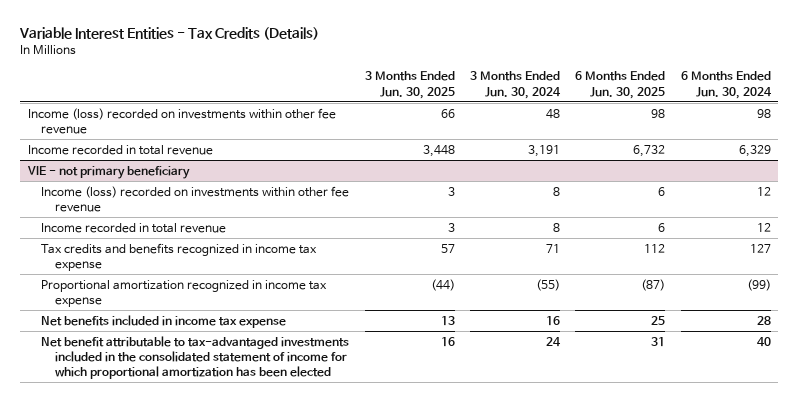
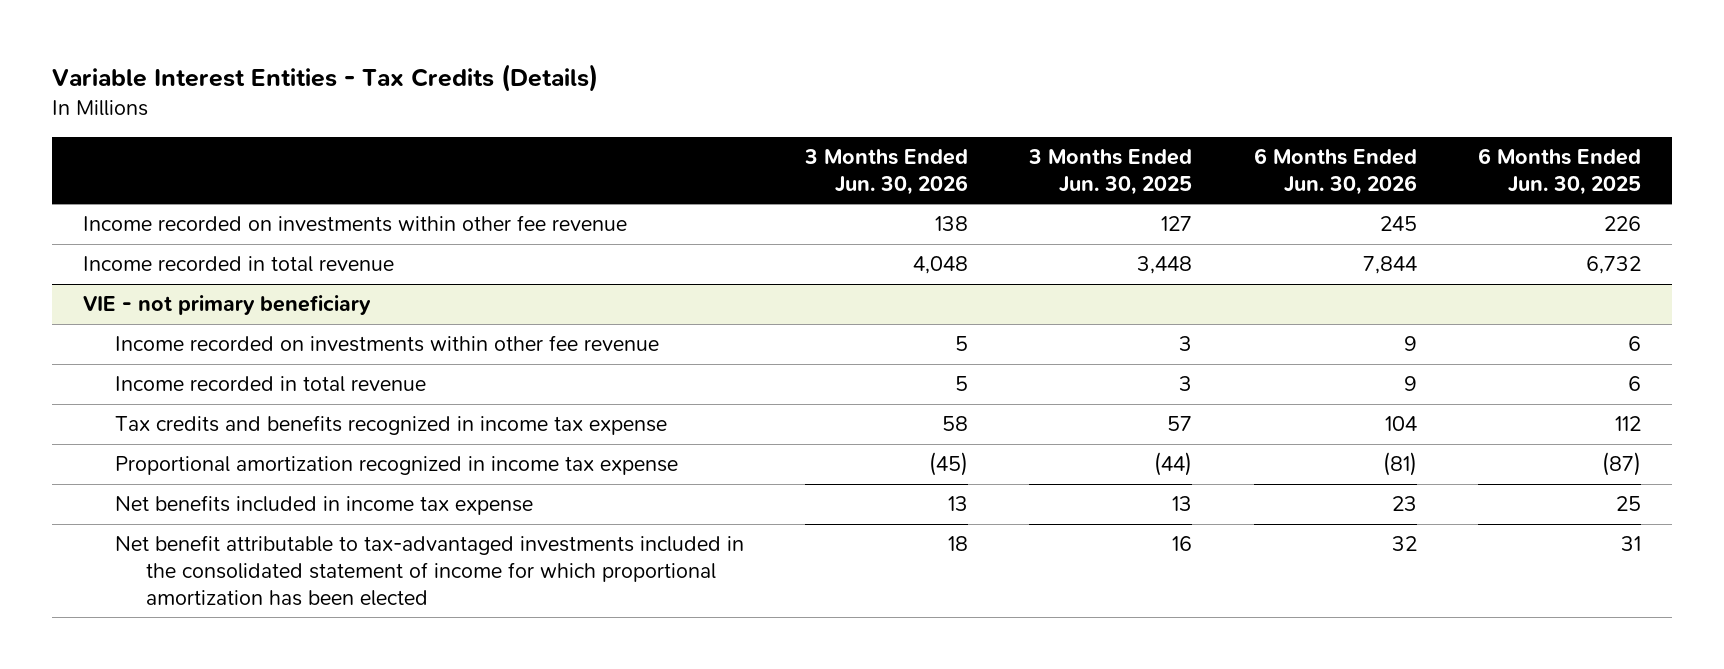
- | 3 Months Ended Jun. 30, 2025 | 3 Months Ended Jun. 30, 2024 | 6 Months Ended Jun. 30, 2025 | 6 Months Ended Jun. 30, 2024
+ | 3 Months Ended Jun. 30, 2026 | 3 Months Ended Jun. 30, 2025 | 6 Months Ended Jun. 30, 2026 | 6 Months Ended Jun. 30, 2025
- Income (loss) recorded on investments within other fee revenue | 66 | 48 | 98 | 98
+ Income recorded on investments within other fee revenue | 138 | 127 | 245 | 226
@ VIE - not primary beneficiary
- Income (loss) recorded on investments within other fee revenue | 3 | 8 | 6 | 12
+ Income recorded on investments within other fee revenue | 5 | 3 | 9 | 6

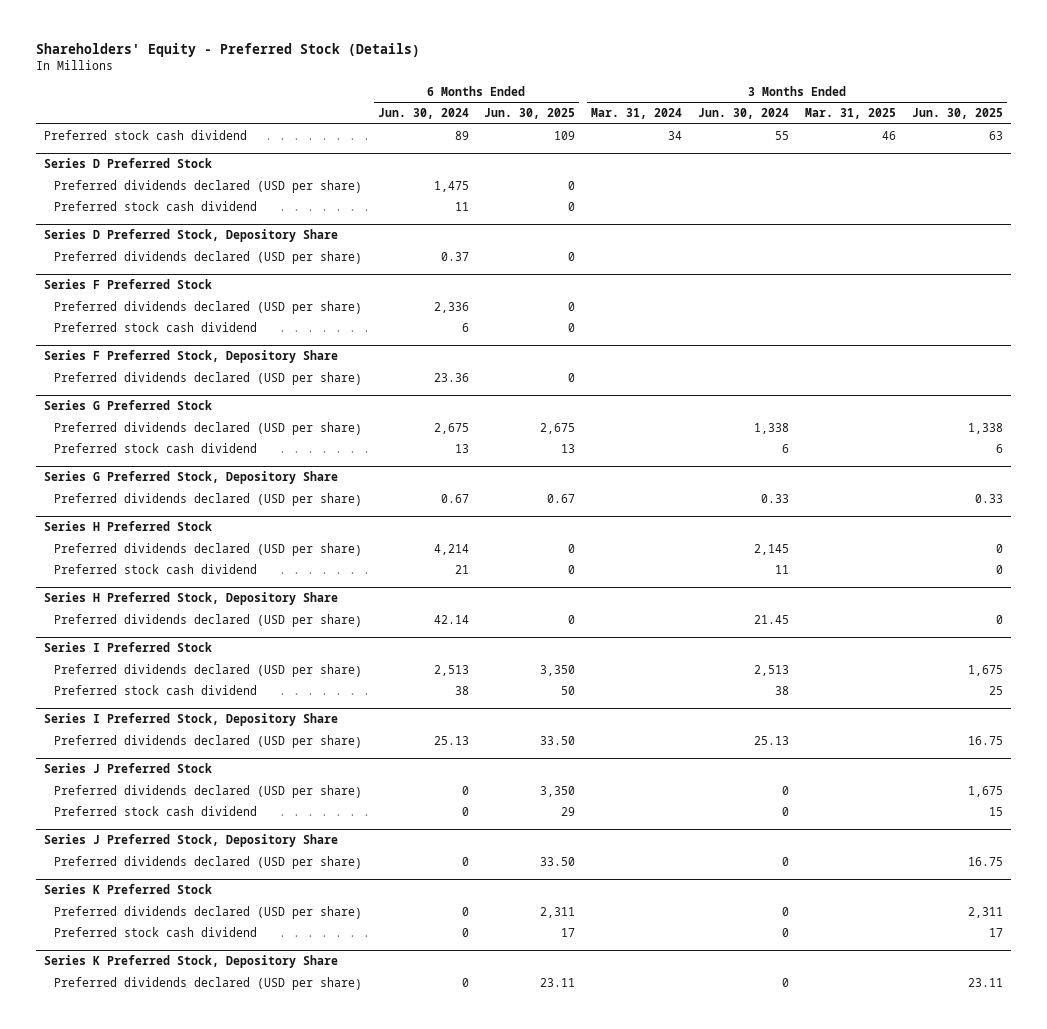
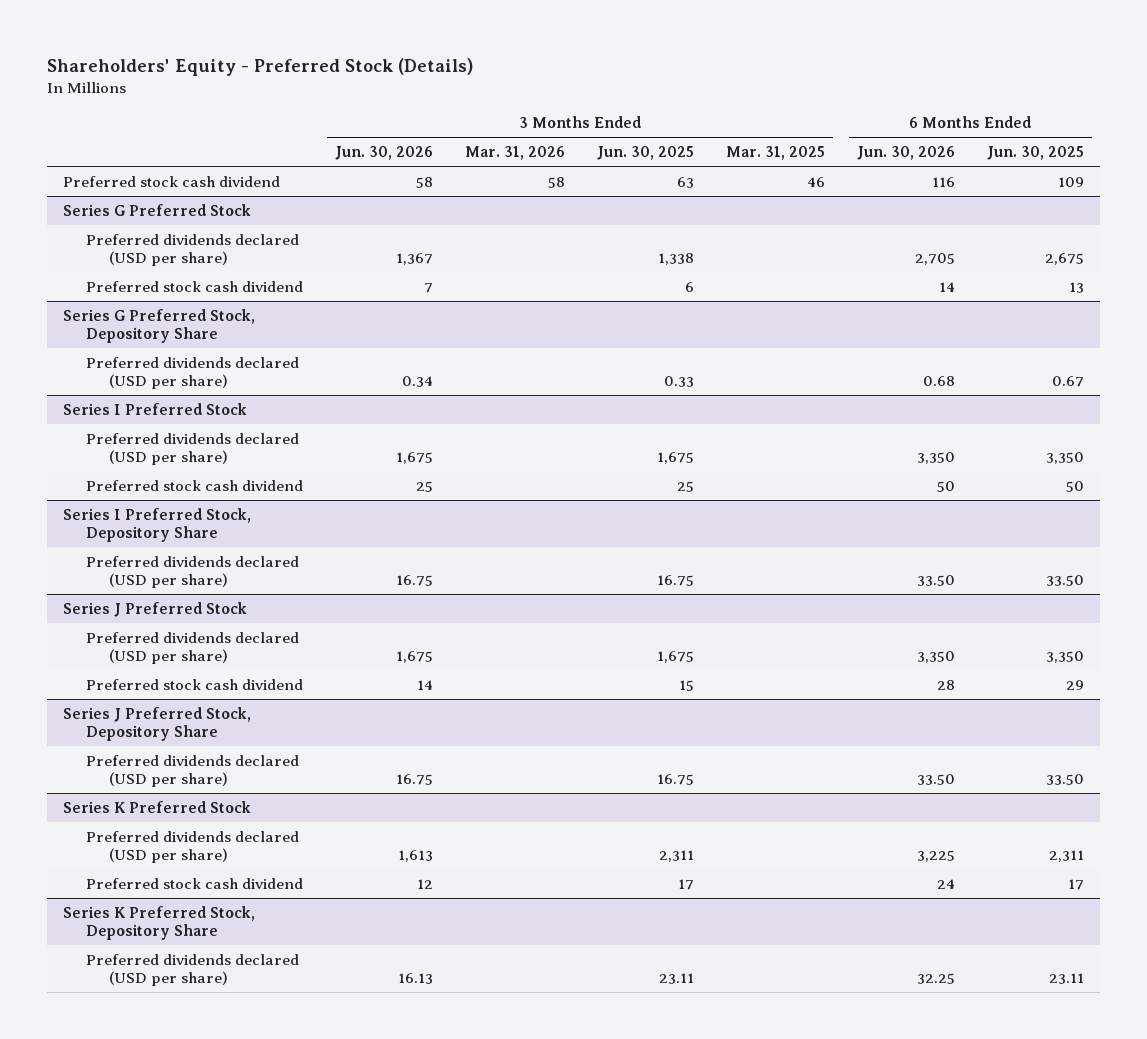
- | 6 Months Ended Jun. 30, 2024 | 6 Months Ended Jun. 30, 2025 | 3 Months Ended Mar. 31, 2024 | 3 Months Ended Jun. 30, 2024 | 3 Months Ended Mar. 31, 2025 | 3 Months Ended Jun. 30, 2025
+ | 3 Months Ended Jun. 30, 2026 | 3 Months Ended Mar. 31, 2026 | 3 Months Ended Jun. 30, 2025 | 3 Months Ended Mar. 31, 2025 | 6 Months Ended Jun. 30, 2026 | 6 Months Ended Jun. 30, 2025
- Series D Preferred Stock
- Preferred dividends declared (USD per share) | 1,475 | 0 | | | |
- Preferred stock cash dividend | 11 | 0 | | | |
- Series D Preferred Stock, Depository Share
- Preferred dividends declared (USD per share) | 0.37 | 0 | | | |
- Series F Preferred Stock
- Preferred dividends declared (USD per share) | 2,336 | 0 | | | |
- Preferred stock cash dividend | 6 | 0 | | | |
- Series F Preferred Stock, Depository Share
- Preferred dividends declared (USD per share) | 23.36 | 0 | | | |
- Series H Preferred Stock
- Preferred dividends declared (USD per share) | 4,214 | 0 | | 2,145 | | 0
- Preferred stock cash dividend | 21 | 0 | | 11 | | 0
- Series H Preferred Stock, Depository Share
- Preferred dividends declared (USD per share) | 42.14 | 0 | | 21.45 | | 0

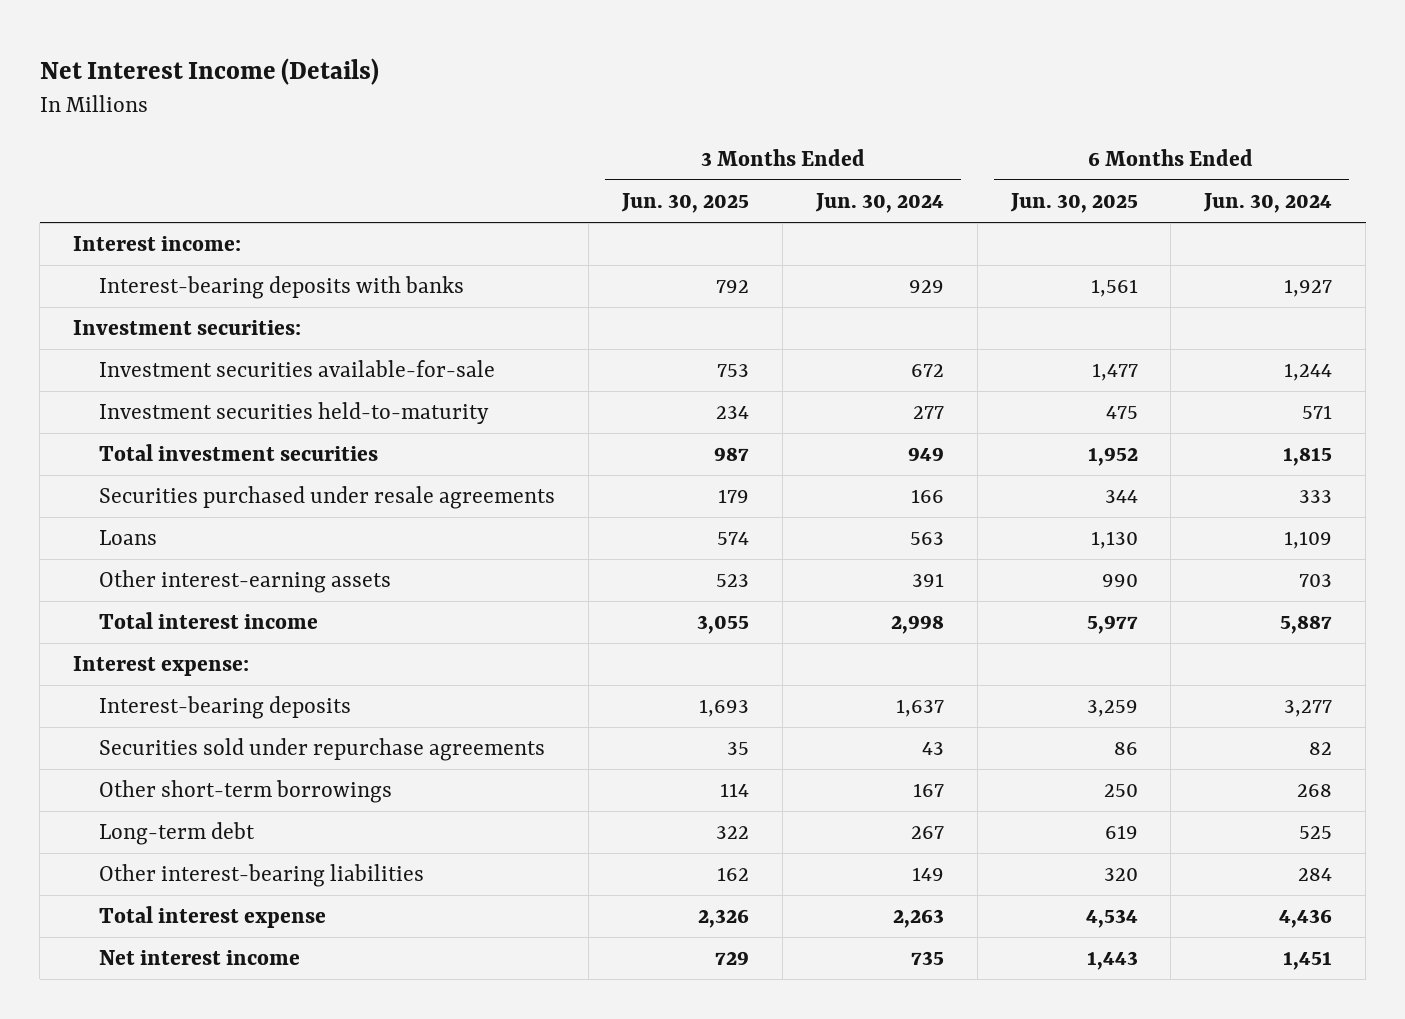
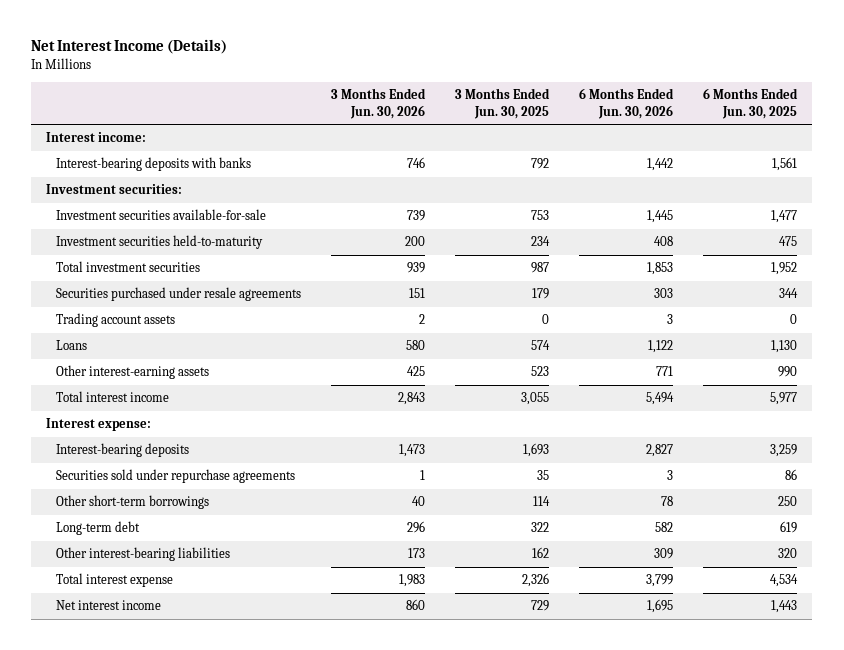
- | 3 Months Ended Jun. 30, 2025 | 3 Months Ended Jun. 30, 2024 | 6 Months Ended Jun. 30, 2025 | 6 Months Ended Jun. 30, 2024
+ | 3 Months Ended Jun. 30, 2026 | 3 Months Ended Jun. 30, 2025 | 6 Months Ended Jun. 30, 2026 | 6 Months Ended Jun. 30, 2025
+ Trading account assets | 2 | 0 | 3 | 0

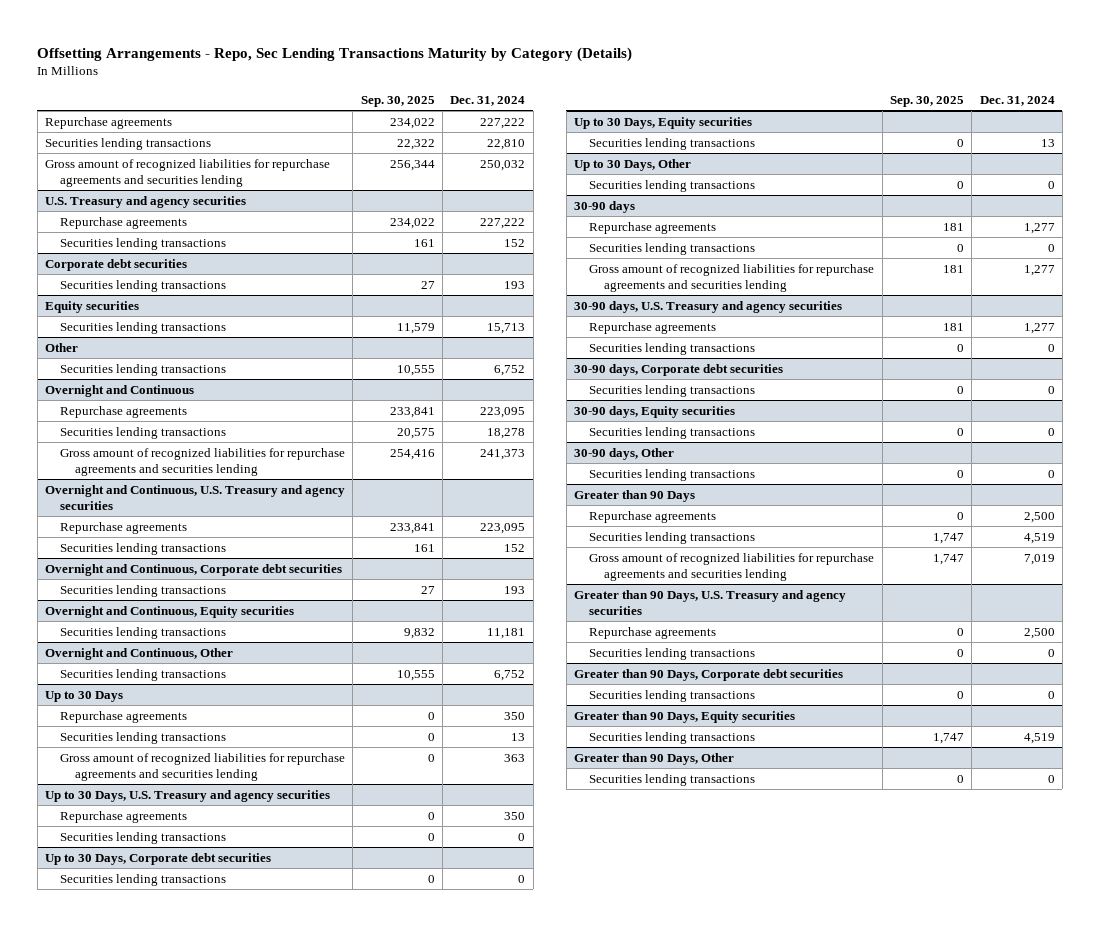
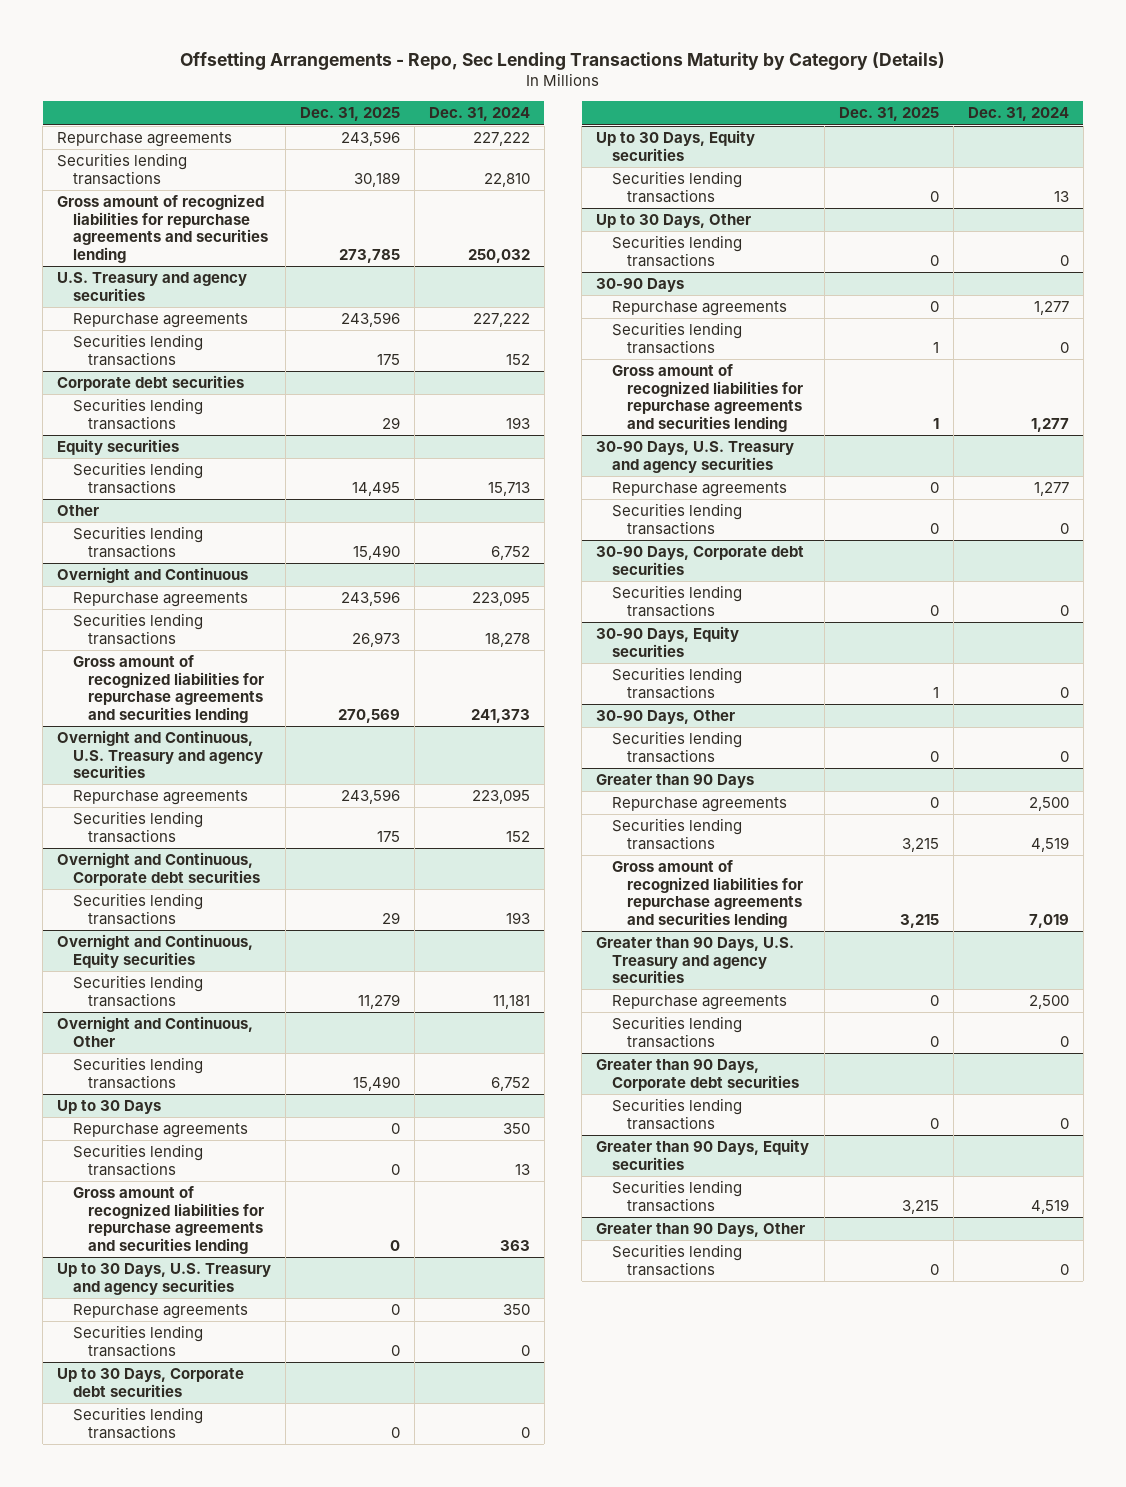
- | Sep. 30, 2025 | Dec. 31, 2024
+ | Dec. 31, 2025 | Dec. 31, 2024
- 30-90 days
+ 30-90 Days
- 30-90 days, U.S. Treasury and agency securities
+ 30-90 Days, U.S. Treasury and agency securities
- 30-90 days, Corporate debt securities
+ 30-90 Days, Corporate debt securities
- 30-90 days, Equity securities
+ 30-90 Days, Equity securities
- 30-90 days, Other
+ 30-90 Days, Other

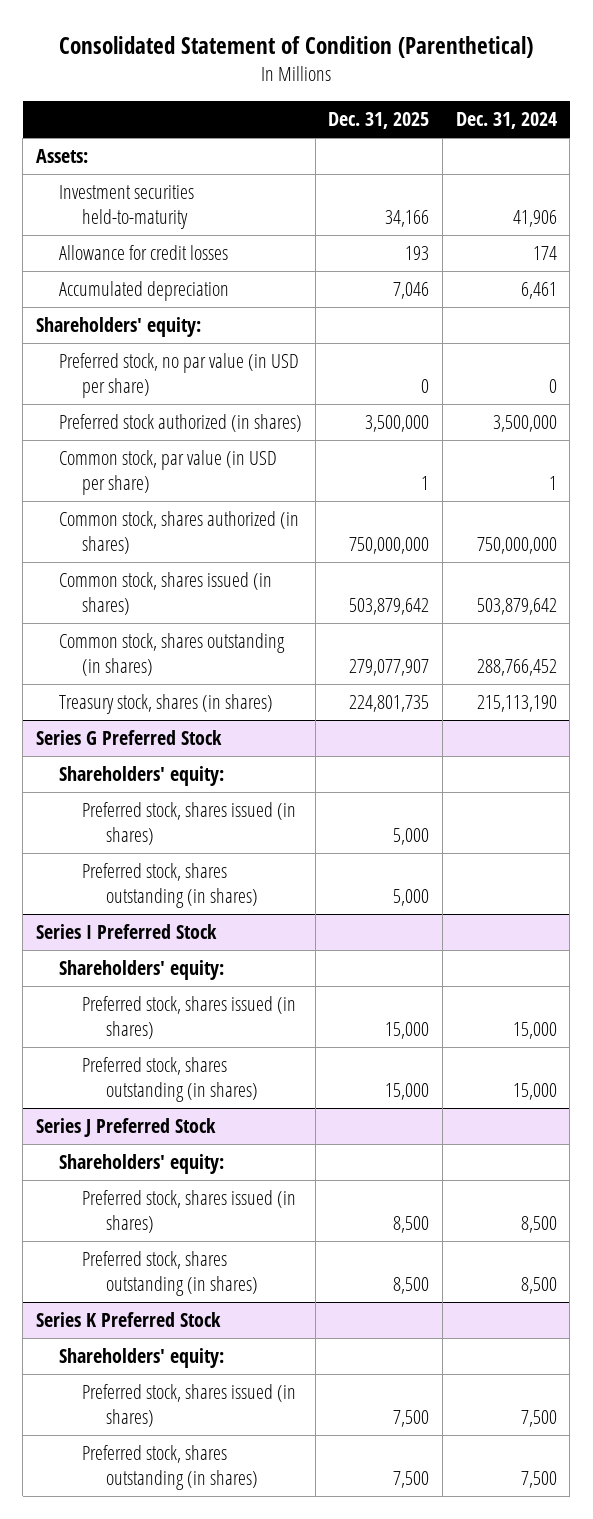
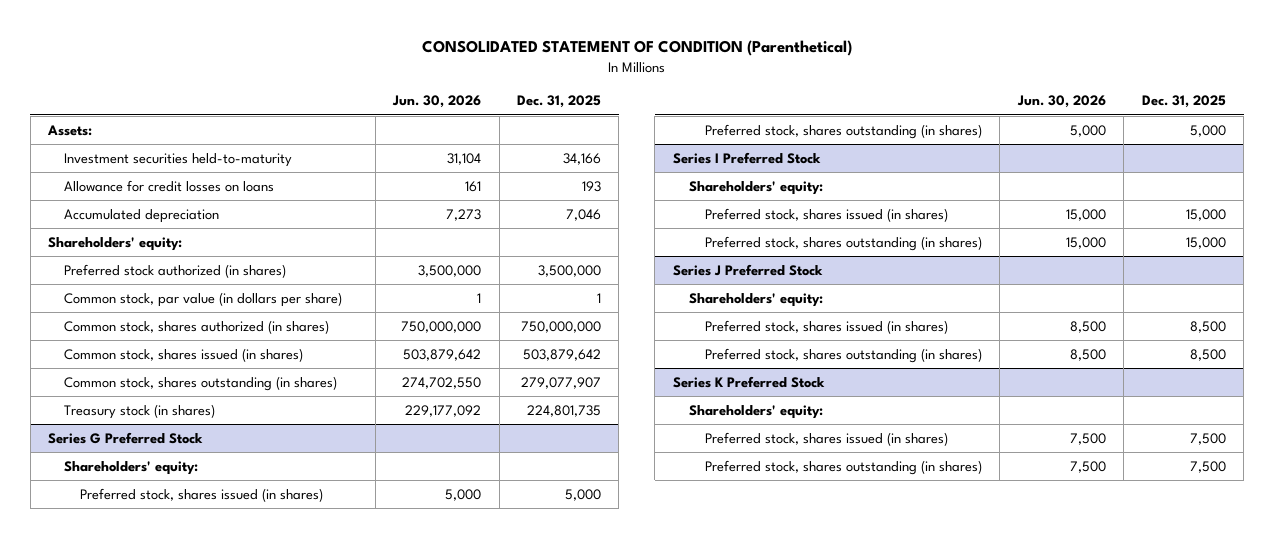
- Consolidated Statement of Condition (Parenthetical)
+ CONSOLIDATED STATEMENT OF CONDITION (Parenthetical)
- | Dec. 31, 2025 | Dec. 31, 2024
+ | Jun. 30, 2026 | Dec. 31, 2025
- Allowance for credit losses | 193 | 174
+ Allowance for credit losses on loans | 161 | 193
- Preferred stock, no par value (in USD per share) | 0 | 0
- Common stock, par value (in USD per share) | 1 | 1
+ Common stock, par value (in dollars per share) | 1 | 1
- Treasury stock, shares (in shares) | 224,801,735 | 215,113,190
+ Treasury stock (in shares) | 229,177,092 | 224,801,735

